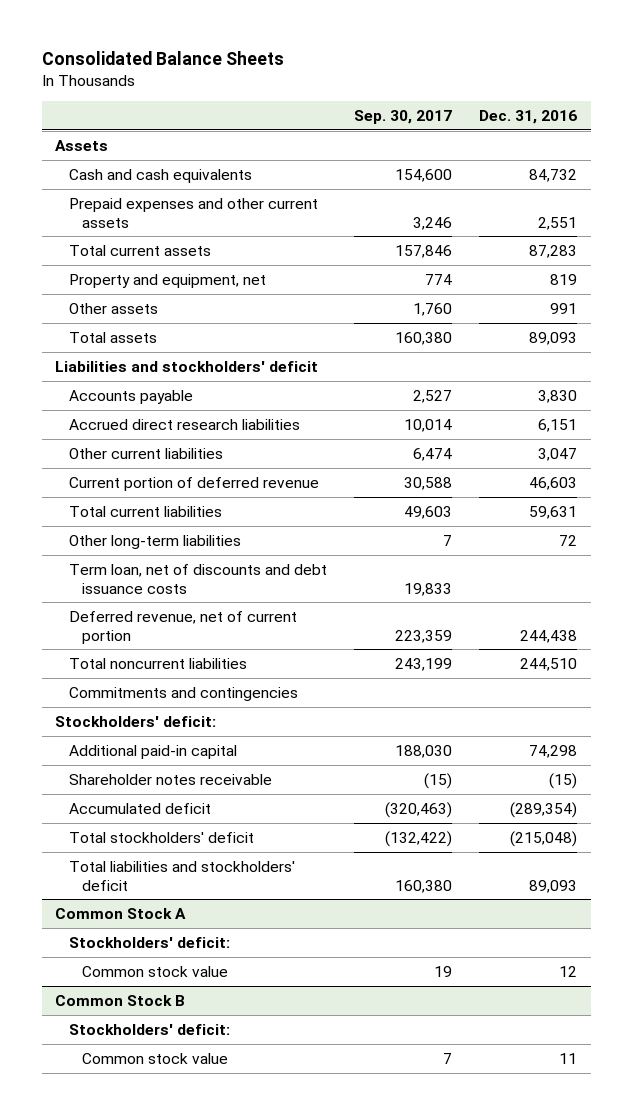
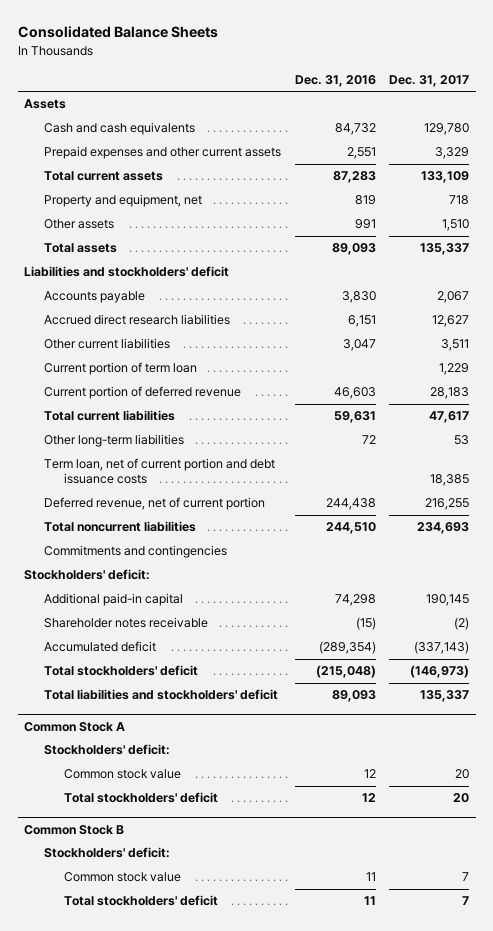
- | Sep. 30, 2017 | Dec. 31, 2016
+ | Dec. 31, 2016 | Dec. 31, 2017
+ Current portion of term loan | | 1,229
- Term loan, net of discounts and debt issuance costs | 19,833 |
+ Term loan, net of current portion and debt issuance costs | | 18,385
@ Common Stock A
+ Total stockholders' deficit | 12 | 20
@ Common Stock B
+ Total stockholders' deficit | 11 | 7

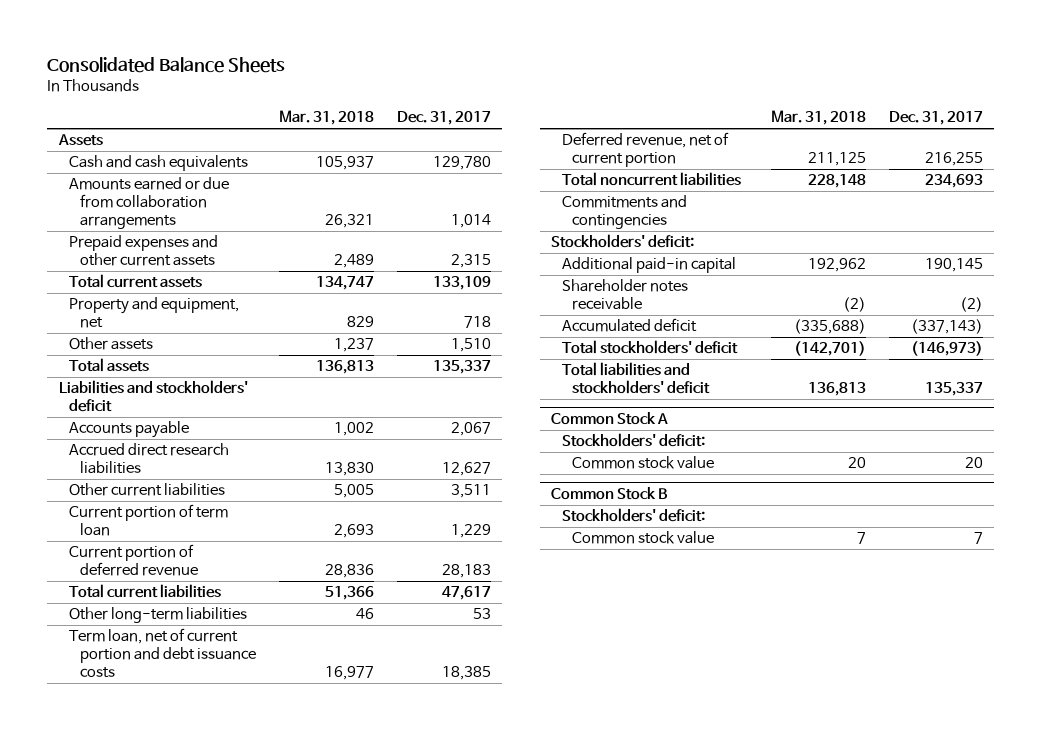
- | Dec. 31, 2016 | Dec. 31, 2017
+ | Mar. 31, 2018 | Dec. 31, 2017
- Prepaid expenses and other current assets | 2,551 | 3,329
+ Amounts earned or due from collaboration arrangements | 26,321 | 1,014
+ Prepaid expenses and other current assets | 2,489 | 2,315
@ Common Stock A
- Total stockholders' deficit | 12 | 20
@ Common Stock B
- Total stockholders' deficit | 11 | 7

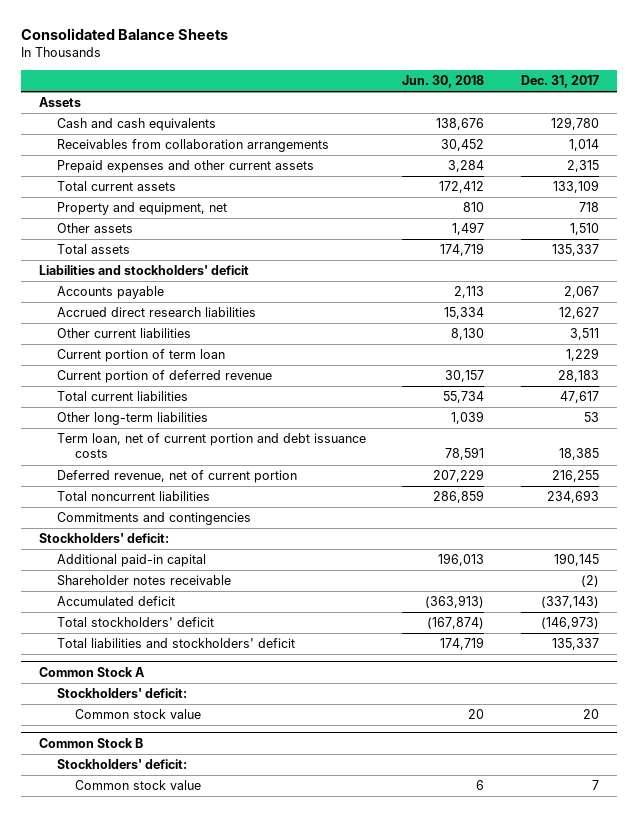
- | Mar. 31, 2018 | Dec. 31, 2017
+ | Jun. 30, 2018 | Dec. 31, 2017
- Amounts earned or due from collaboration arrangements | 26,321 | 1,014
+ Receivables from collaboration arrangements | 30,452 | 1,014

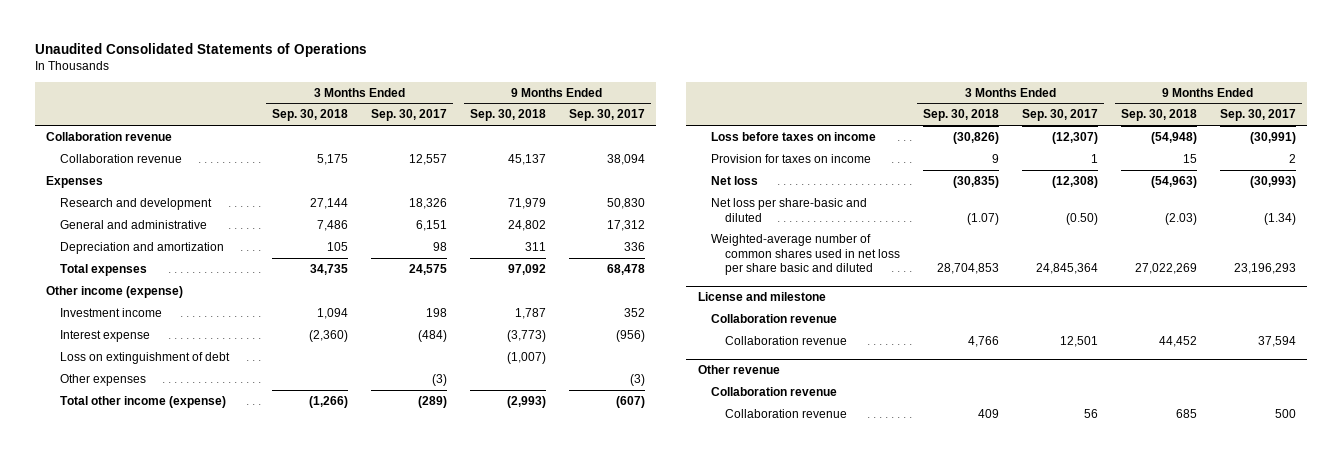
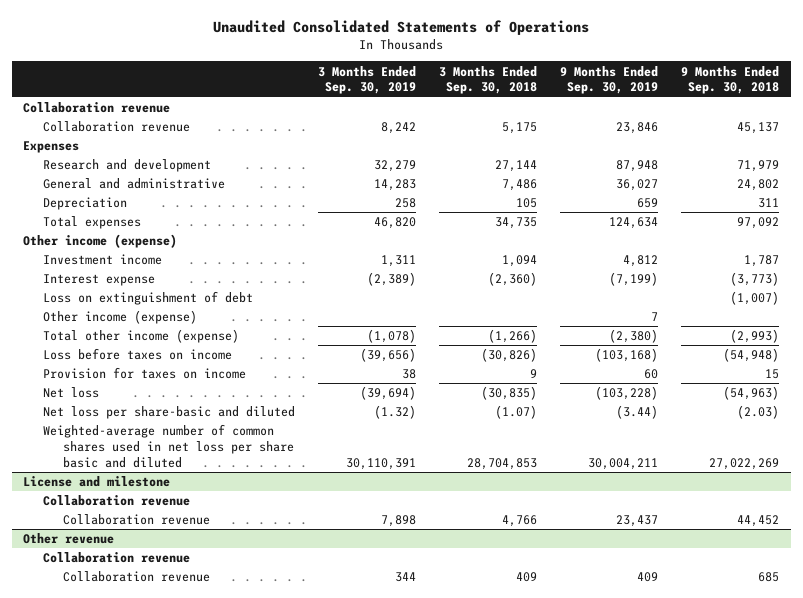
- | 3 Months Ended Sep. 30, 2018 | 3 Months Ended Sep. 30, 2017 | 9 Months Ended Sep. 30, 2018 | 9 Months Ended Sep. 30, 2017
+ | 3 Months Ended Sep. 30, 2019 | 3 Months Ended Sep. 30, 2018 | 9 Months Ended Sep. 30, 2019 | 9 Months Ended Sep. 30, 2018
- Depreciation and amortization | 105 | 98 | 311 | 336
+ Depreciation | 258 | 105 | 659 | 311
- Other expenses | | (3) | | (3)
+ Other income (expense) | | | 7 |

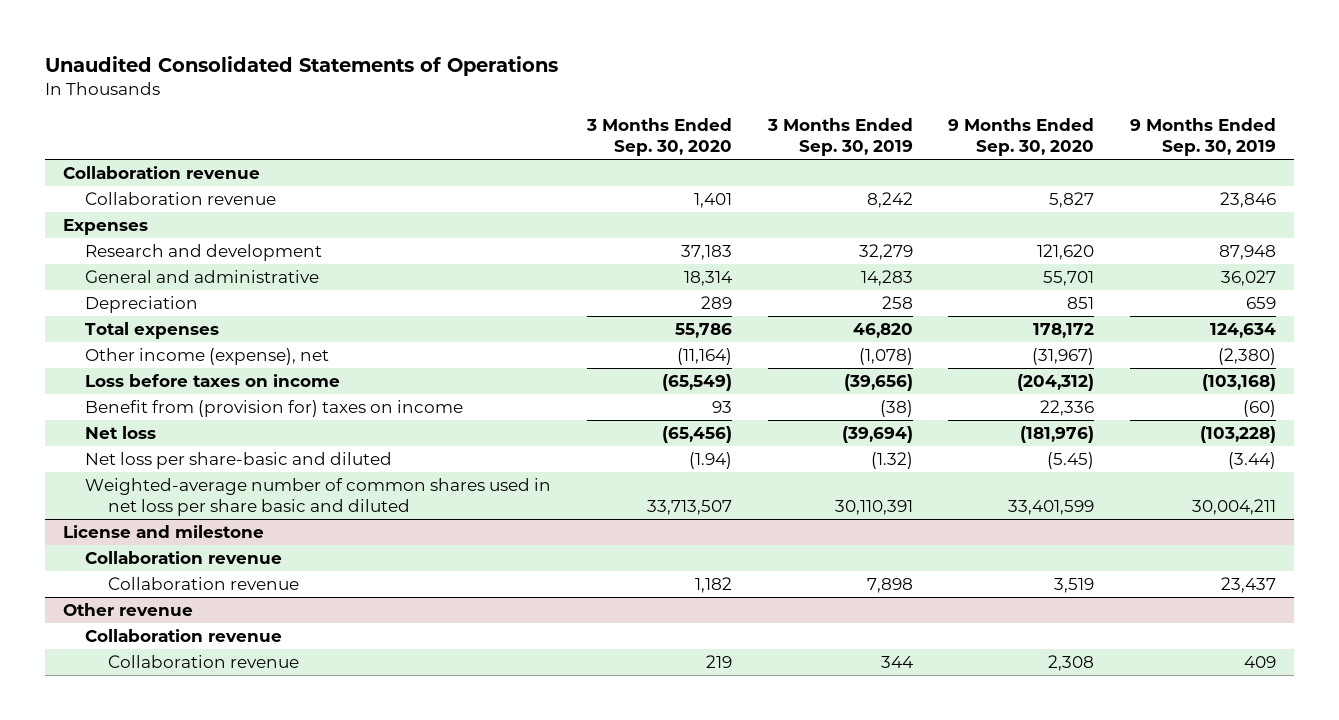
- | 3 Months Ended Sep. 30, 2019 | 3 Months Ended Sep. 30, 2018 | 9 Months Ended Sep. 30, 2019 | 9 Months Ended Sep. 30, 2018
+ | 3 Months Ended Sep. 30, 2020 | 3 Months Ended Sep. 30, 2019 | 9 Months Ended Sep. 30, 2020 | 9 Months Ended Sep. 30, 2019
- Other income (expense)
- Investment income | 1,311 | 1,094 | 4,812 | 1,787
- Interest expense | (2,389) | (2,360) | (7,199) | (3,773)
- Loss on extinguishment of debt | | | | (1,007)
- Other income (expense) | | | 7 |
- Total other income (expense) | (1,078) | (1,266) | (2,380) | (2,993)
+ Other income (expense), net | (11,164) | (1,078) | (31,967) | (2,380)
- Provision for taxes on income | 38 | 9 | 60 | 15
+ Benefit from (provision for) taxes on income | 93 | (38) | 22,336 | (60)

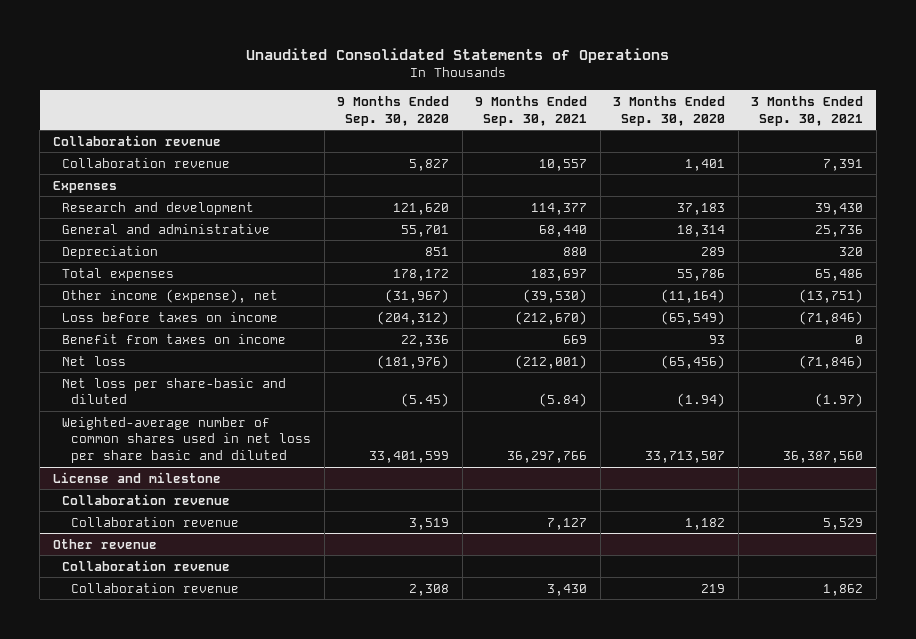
- | 3 Months Ended Sep. 30, 2020 | 3 Months Ended Sep. 30, 2019 | 9 Months Ended Sep. 30, 2020 | 9 Months Ended Sep. 30, 2019
+ | 9 Months Ended Sep. 30, 2020 | 9 Months Ended Sep. 30, 2021 | 3 Months Ended Sep. 30, 2020 | 3 Months Ended Sep. 30, 2021
- Benefit from (provision for) taxes on income | 93 | (38) | 22,336 | (60)
+ Benefit from taxes on income | 22,336 | 669 | 93 | 0

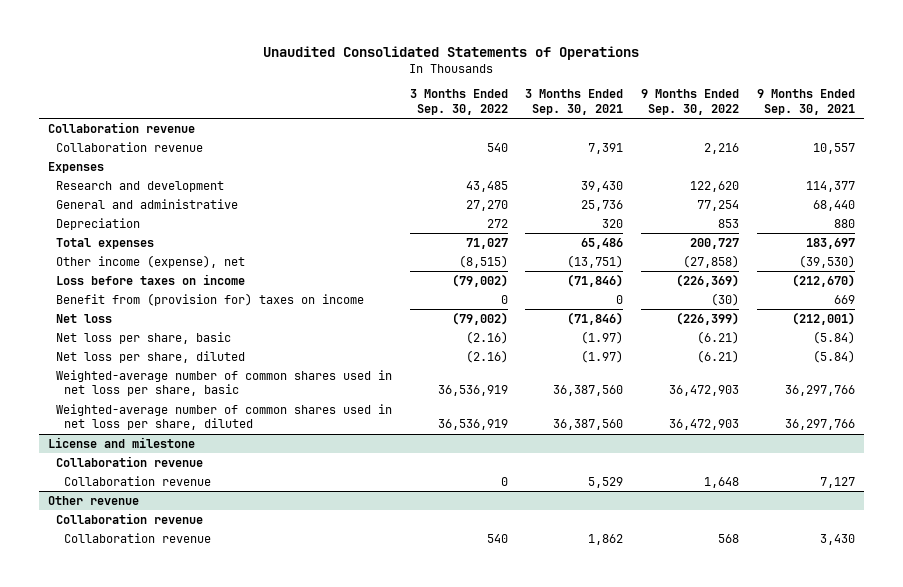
- | 9 Months Ended Sep. 30, 2020 | 9 Months Ended Sep. 30, 2021 | 3 Months Ended Sep. 30, 2020 | 3 Months Ended Sep. 30, 2021
+ | 3 Months Ended Sep. 30, 2022 | 3 Months Ended Sep. 30, 2021 | 9 Months Ended Sep. 30, 2022 | 9 Months Ended Sep. 30, 2021
- Benefit from taxes on income | 22,336 | 669 | 93 | 0
+ Benefit from (provision for) taxes on income | 0 | 0 | (30) | 669
- Net loss per share-basic and diluted | (5.45) | (5.84) | (1.94) | (1.97)
- Weighted-average number of common shares used in net loss per share basic and diluted | 33,401,599 | 36,297,766 | 33,713,507 | 36,387,560
+ Net loss per share, basic | (2.16) | (1.97) | (6.21) | (5.84)
+ Net loss per share, diluted | (2.16) | (1.97) | (6.21) | (5.84)
+ Weighted-average number of common shares used in net loss per share, basic | 36,536,919 | 36,387,560 | 36,472,903 | 36,297,766
+ Weighted-average number of common shares used in net loss per share, diluted | 36,536,919 | 36,387,560 | 36,472,903 | 36,297,766

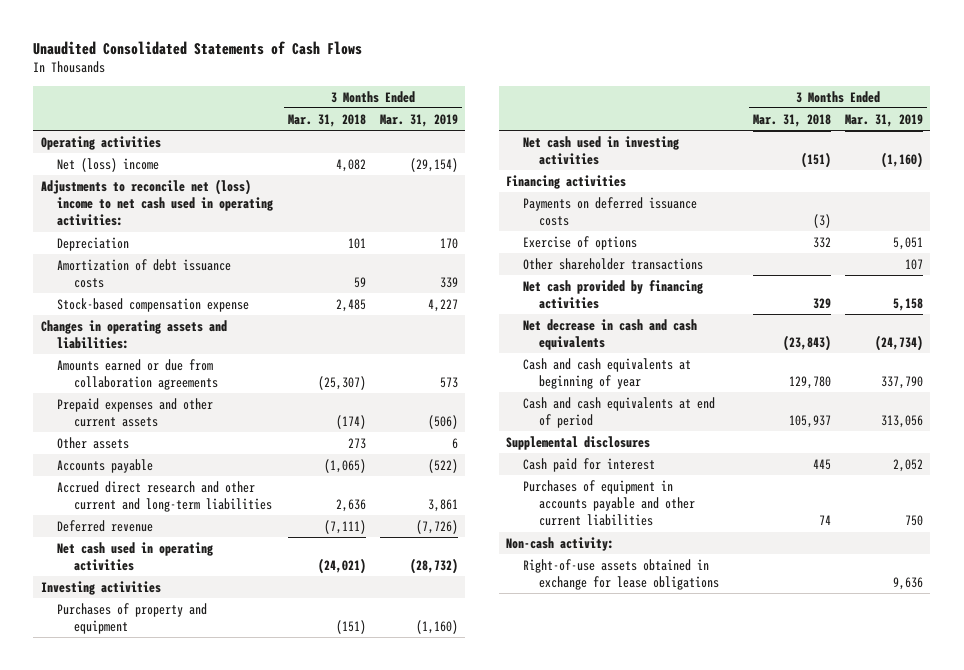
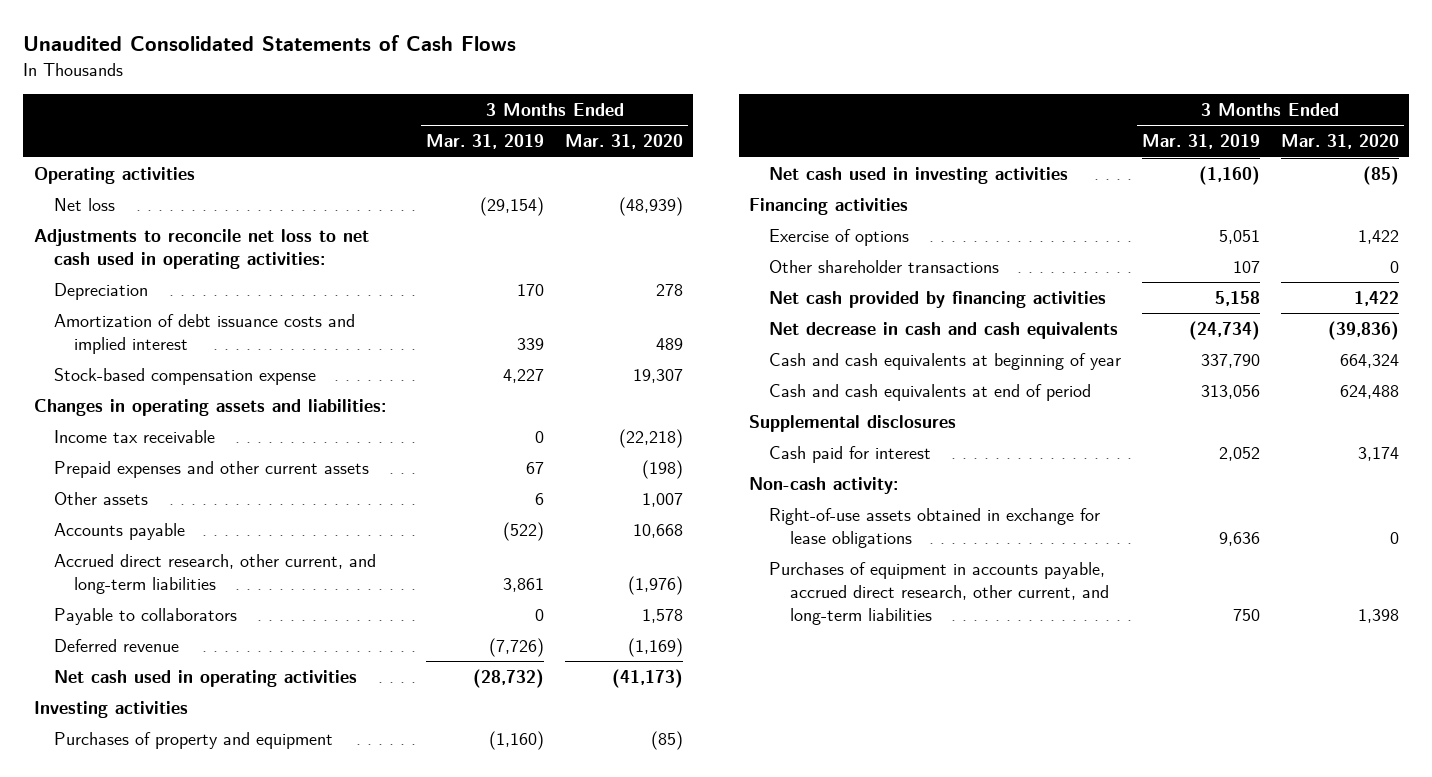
- | 3 Months Ended Mar. 31, 2018 | 3 Months Ended Mar. 31, 2019
+ | 3 Months Ended Mar. 31, 2019 | 3 Months Ended Mar. 31, 2020
- Net (loss) income | 4,082 | (29,154)
- Adjustments to reconcile net (loss) income to net cash used in operating activities:
+ Net loss | (29,154) | (48,939)
+ Adjustments to reconcile net loss to net cash used in operating activities:
- Amortization of debt issuance costs | 59 | 339
+ Amortization of debt issuance costs and implied interest | 339 | 489
- Amounts earned or due from collaboration agreements | (25,307) | 573
- Prepaid expenses and other current assets | (174) | (506)
+ Income tax receivable | 0 | (22,218)
+ Prepaid expenses and other current assets | 67 | (198)
- Accrued direct research and other current and long-term liabilities | 2,636 | 3,861
+ Accrued direct research, other current, and long-term liabilities | 3,861 | (1,976)
+ Payable to collaborators | 0 | 1,578
- Payments on deferred issuance costs | (3) |
- Purchases of equipment in accounts payable and other current liabilities | 74 | 750
+ Purchases of equipment in accounts payable, accrued direct research, other current, and long-term liabilities | 750 | 1,398

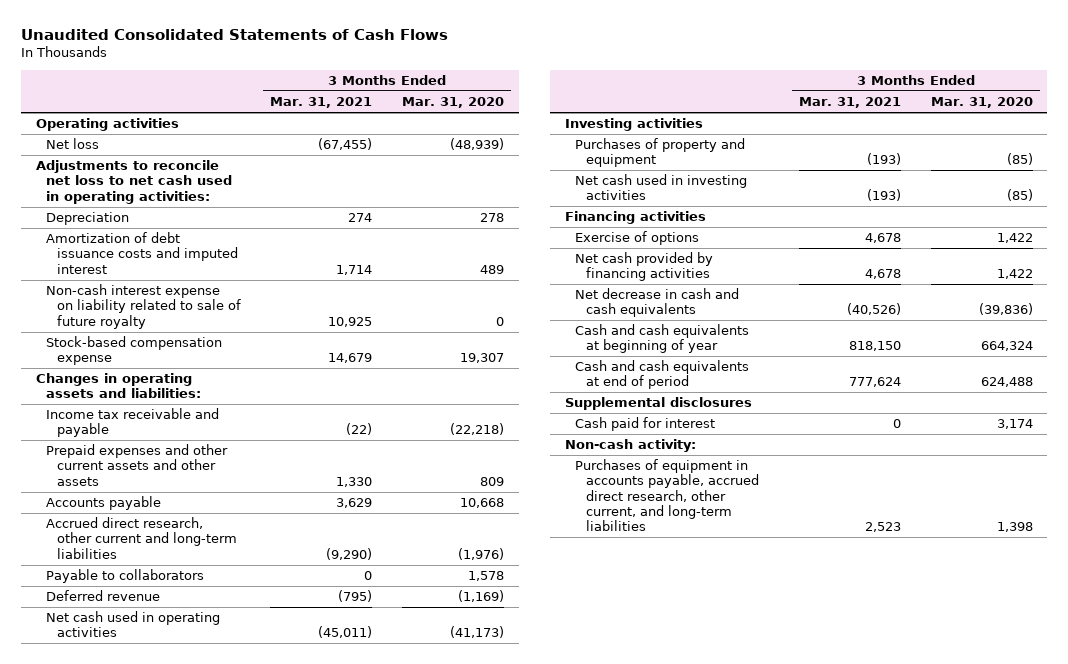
- | 3 Months Ended Mar. 31, 2019 | 3 Months Ended Mar. 31, 2020
+ | 3 Months Ended Mar. 31, 2021 | 3 Months Ended Mar. 31, 2020
- Amortization of debt issuance costs and implied interest | 339 | 489
+ Amortization of debt issuance costs and imputed interest | 1,714 | 489
+ Non-cash interest expense on liability related to sale of future royalty | 10,925 | 0
- Income tax receivable | 0 | (22,218)
- Prepaid expenses and other current assets | 67 | (198)
- Other assets | 6 | 1,007
+ Income tax receivable and payable | (22) | (22,218)
+ Prepaid expenses and other current assets and other assets | 1,330 | 809
- Accrued direct research, other current, and long-term liabilities | 3,861 | (1,976)
+ Accrued direct research, other current and long-term liabilities | (9,290) | (1,976)
- Other shareholder transactions | 107 | 0
- Right-of-use assets obtained in exchange for lease obligations | 9,636 | 0

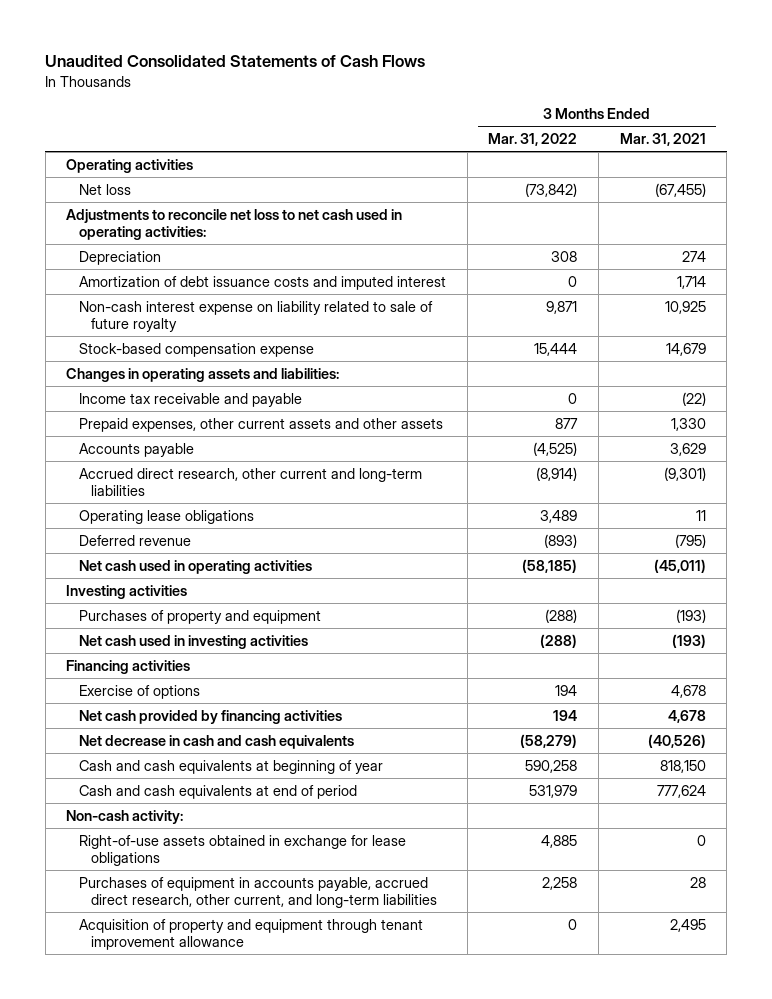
- | 3 Months Ended Mar. 31, 2021 | 3 Months Ended Mar. 31, 2020
+ | 3 Months Ended Mar. 31, 2022 | 3 Months Ended Mar. 31, 2021
- Prepaid expenses and other current assets and other assets | 1,330 | 809
+ Prepaid expenses, other current assets and other assets | 877 | 1,330
- Accrued direct research, other current and long-term liabilities | (9,290) | (1,976)
- Payable to collaborators | 0 | 1,578
+ Accrued direct research, other current and long-term liabilities | (8,914) | (9,301)
+ Operating lease obligations | 3,489 | 11
- Supplemental disclosures
- Cash paid for interest | 0 | 3,174
- Purchases of equipment in accounts payable, accrued direct research, other current, and long-term liabilities | 2,523 | 1,398
+ Right-of-use assets obtained in exchange for lease obligations | 4,885 | 0
+ Purchases of equipment in accounts payable, accrued direct research, other current, and long-term liabilities | 2,258 | 28
+ Acquisition of property and equipment through tenant improvement allowance | 0 | 2,495

